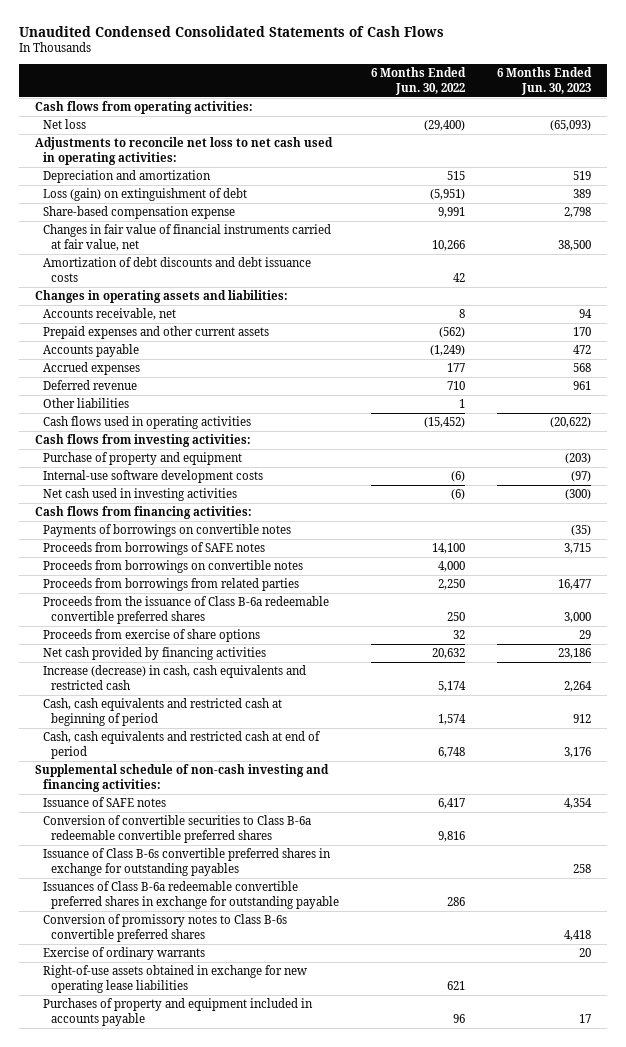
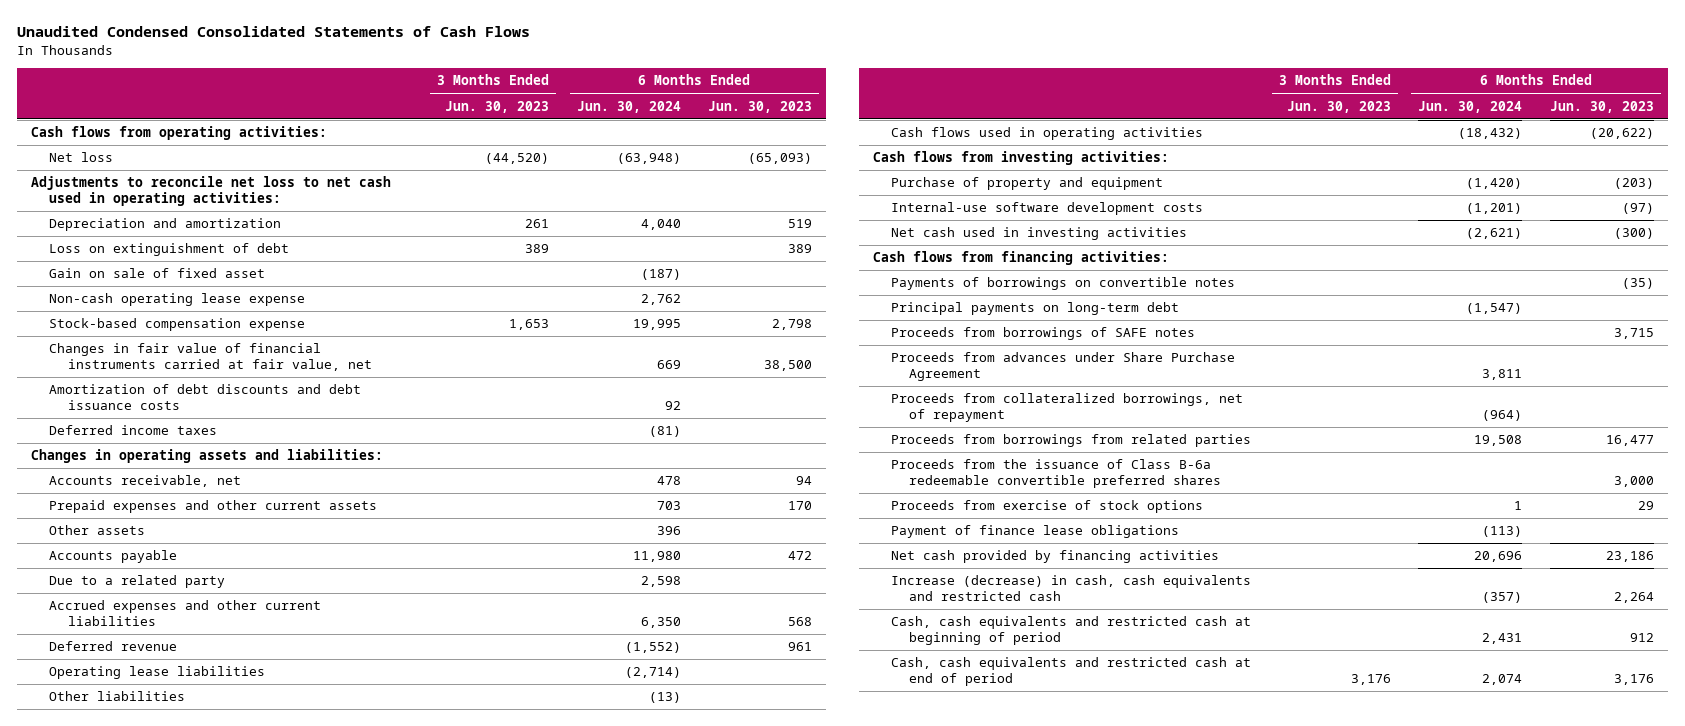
- | 6 Months Ended Jun. 30, 2022 | 6 Months Ended Jun. 30, 2023
+ | 3 Months Ended Jun. 30, 2023 | 6 Months Ended Jun. 30, 2024 | 6 Months Ended Jun. 30, 2023
- Loss (gain) on extinguishment of debt | (5,951) | 389
- Share-based compensation expense | 9,991 | 2,798
+ Loss on extinguishment of debt | 389 | | 389
+ Gain on sale of fixed asset | | (187) |
+ Non-cash operating lease expense | | 2,762 |
+ Stock-based compensation expense | 1,653 | 19,995 | 2,798
+ Deferred income taxes | | (81) |
+ Other assets | | 396 |
- Accrued expenses | 177 | 568
+ Due to a related party | | 2,598 |
+ Accrued expenses and other current liabilities | | 6,350 | 568
+ Operating lease liabilities | | (2,714) |
+ Principal payments on long-term debt | | (1,547) |
- Proceeds from borrowings on convertible notes | 4,000 |
+ Proceeds from advances under Share Purchase Agreement | | 3,811 |
+ Proceeds from collateralized borrowings, net of repayment | | (964) |
- Proceeds from exercise of share options | 32 | 29
+ Proceeds from exercise of stock options | | 1 | 29
+ Payment of finance lease obligations | | (113) |
- Supplemental schedule of non-cash investing and financing activities:
- Issuance of SAFE notes | 6,417 | 4,354
- Conversion of convertible securities to Class B-6a redeemable convertible preferred shares | 9,816 |
- Issuance of Class B-6s convertible preferred shares in exchange for outstanding payables | | 258
- Issuances of Class B-6a redeemable convertible preferred shares in exchange for outstanding payable | 286 |
- Conversion of promissory notes to Class B-6s convertible preferred shares | | 4,418
- Exercise of ordinary warrants | | 20
- Right-of-use assets obtained in exchange for new operating lease liabilities | 621 |
- Purchases of property and equipment included in accounts payable | 96 | 17

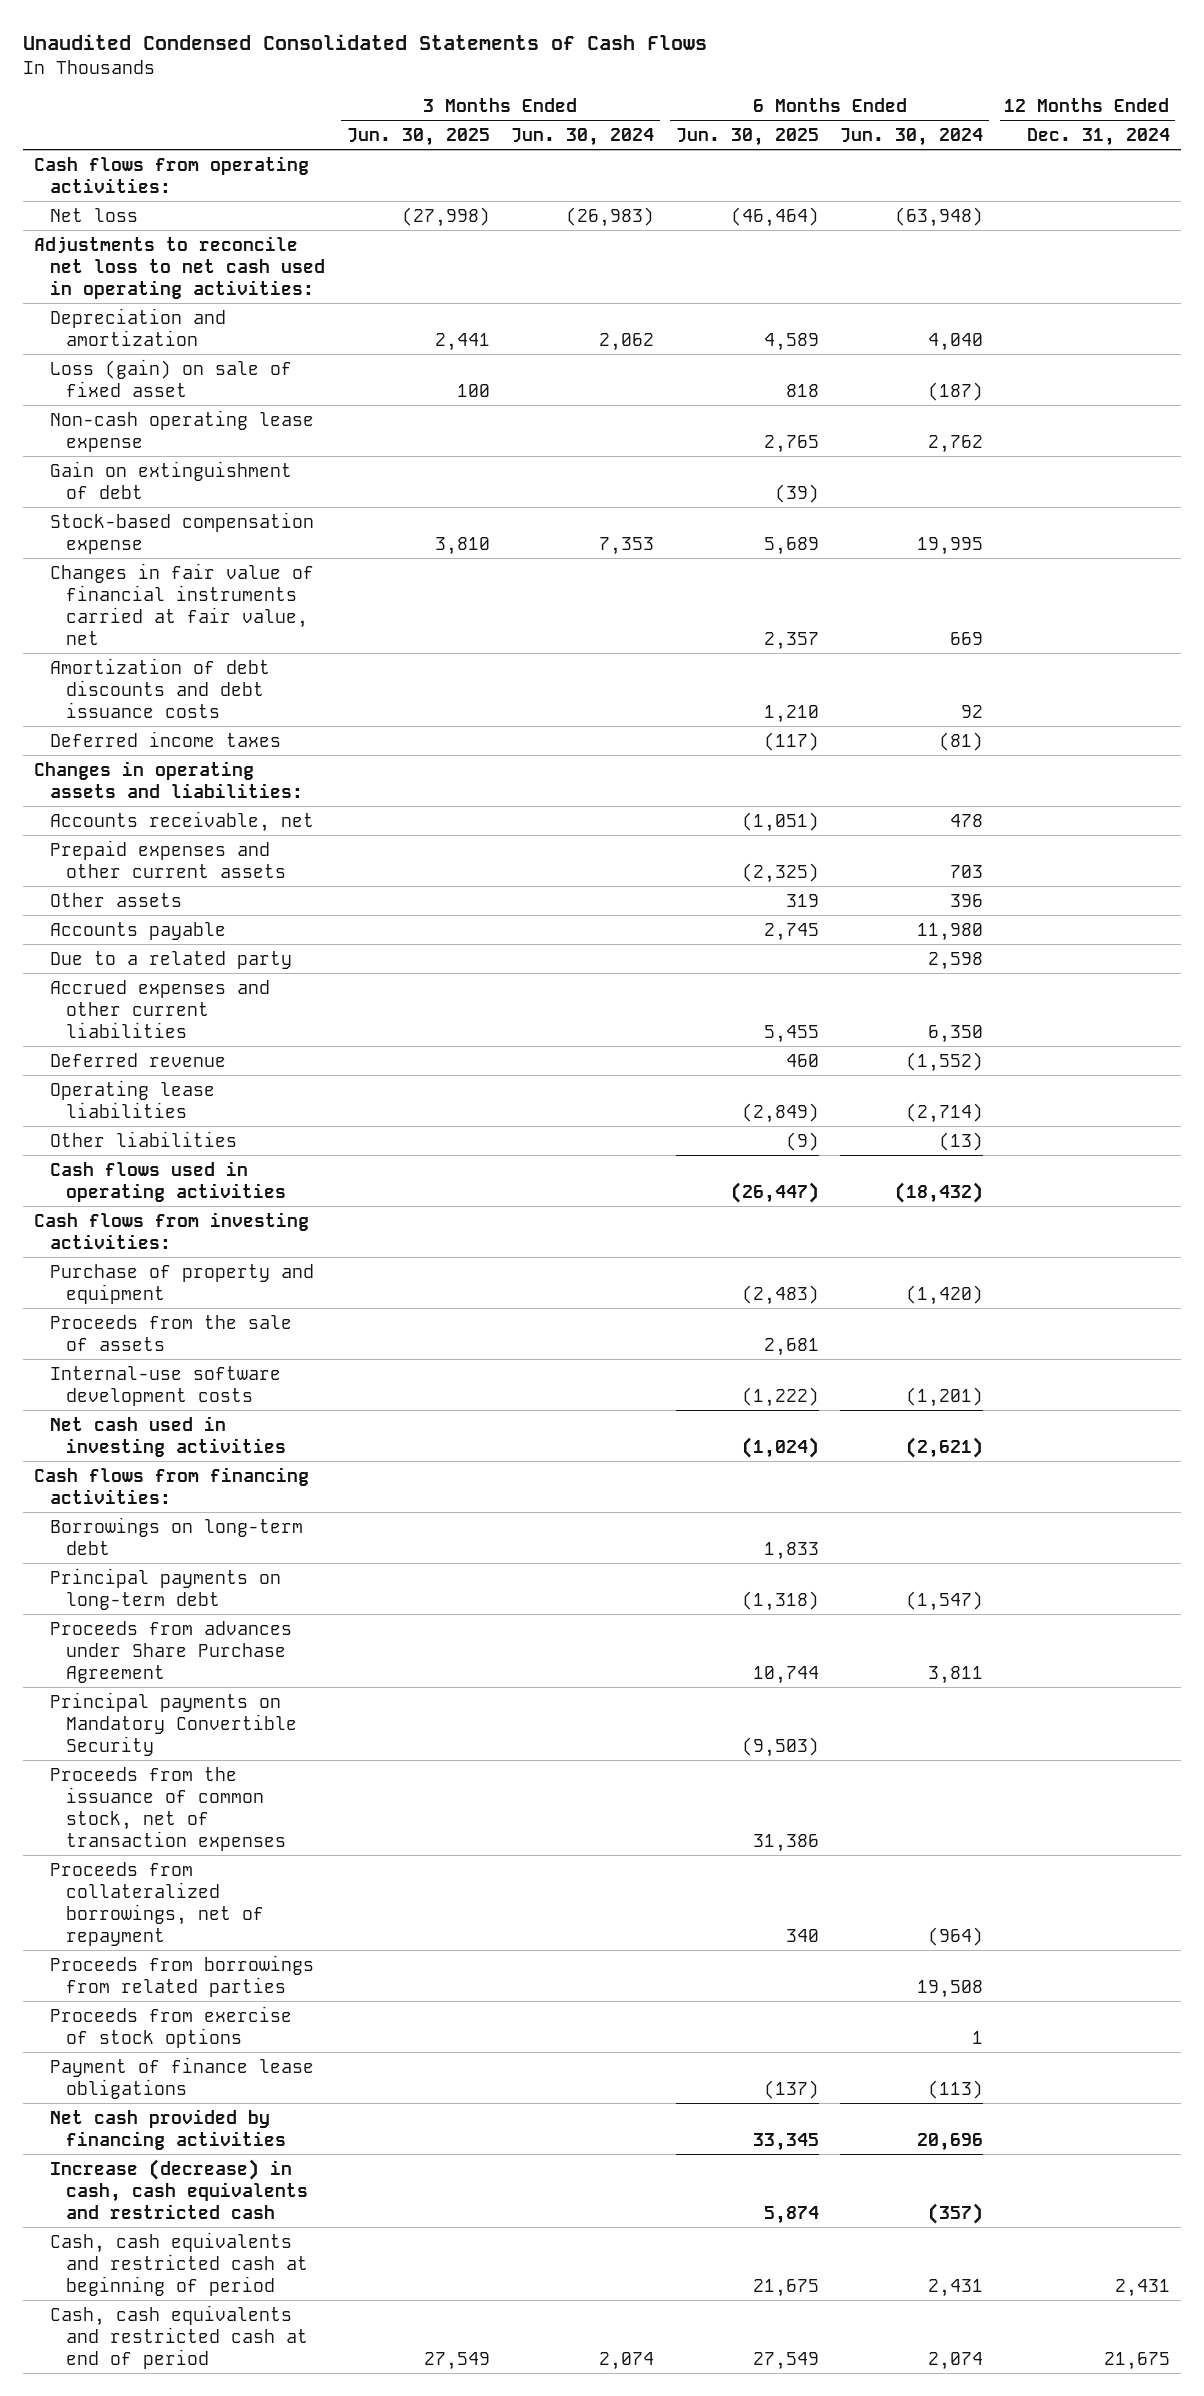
- | 3 Months Ended Jun. 30, 2023 | 6 Months Ended Jun. 30, 2024 | 6 Months Ended Jun. 30, 2023
+ | 3 Months Ended Jun. 30, 2025 | 3 Months Ended Jun. 30, 2024 | 6 Months Ended Jun. 30, 2025 | 6 Months Ended Jun. 30, 2024 | 12 Months Ended Dec. 31, 2024
- Loss on extinguishment of debt | 389 | | 389
- Gain on sale of fixed asset | | (187) |
+ Loss (gain) on sale of fixed asset | 100 | | 818 | (187) |
+ Gain on extinguishment of debt | | | (39) | |
+ Proceeds from the sale of assets | | | 2,681 | |
- Payments of borrowings on convertible notes | | | (35)
+ Borrowings on long-term debt | | | 1,833 | |
- Proceeds from borrowings of SAFE notes | | | 3,715
+ Principal payments on Mandatory Convertible Security | | | (9,503) | |
+ Proceeds from the issuance of common stock, net of transaction expenses | | | 31,386 | |
- Proceeds from the issuance of Class B-6a redeemable convertible preferred shares | | | 3,000

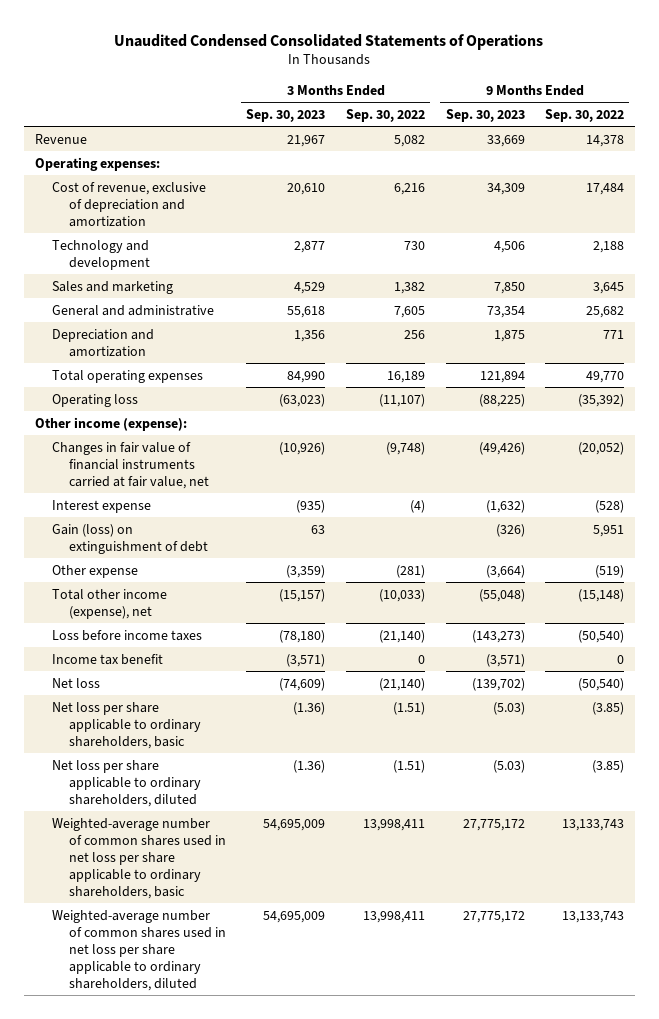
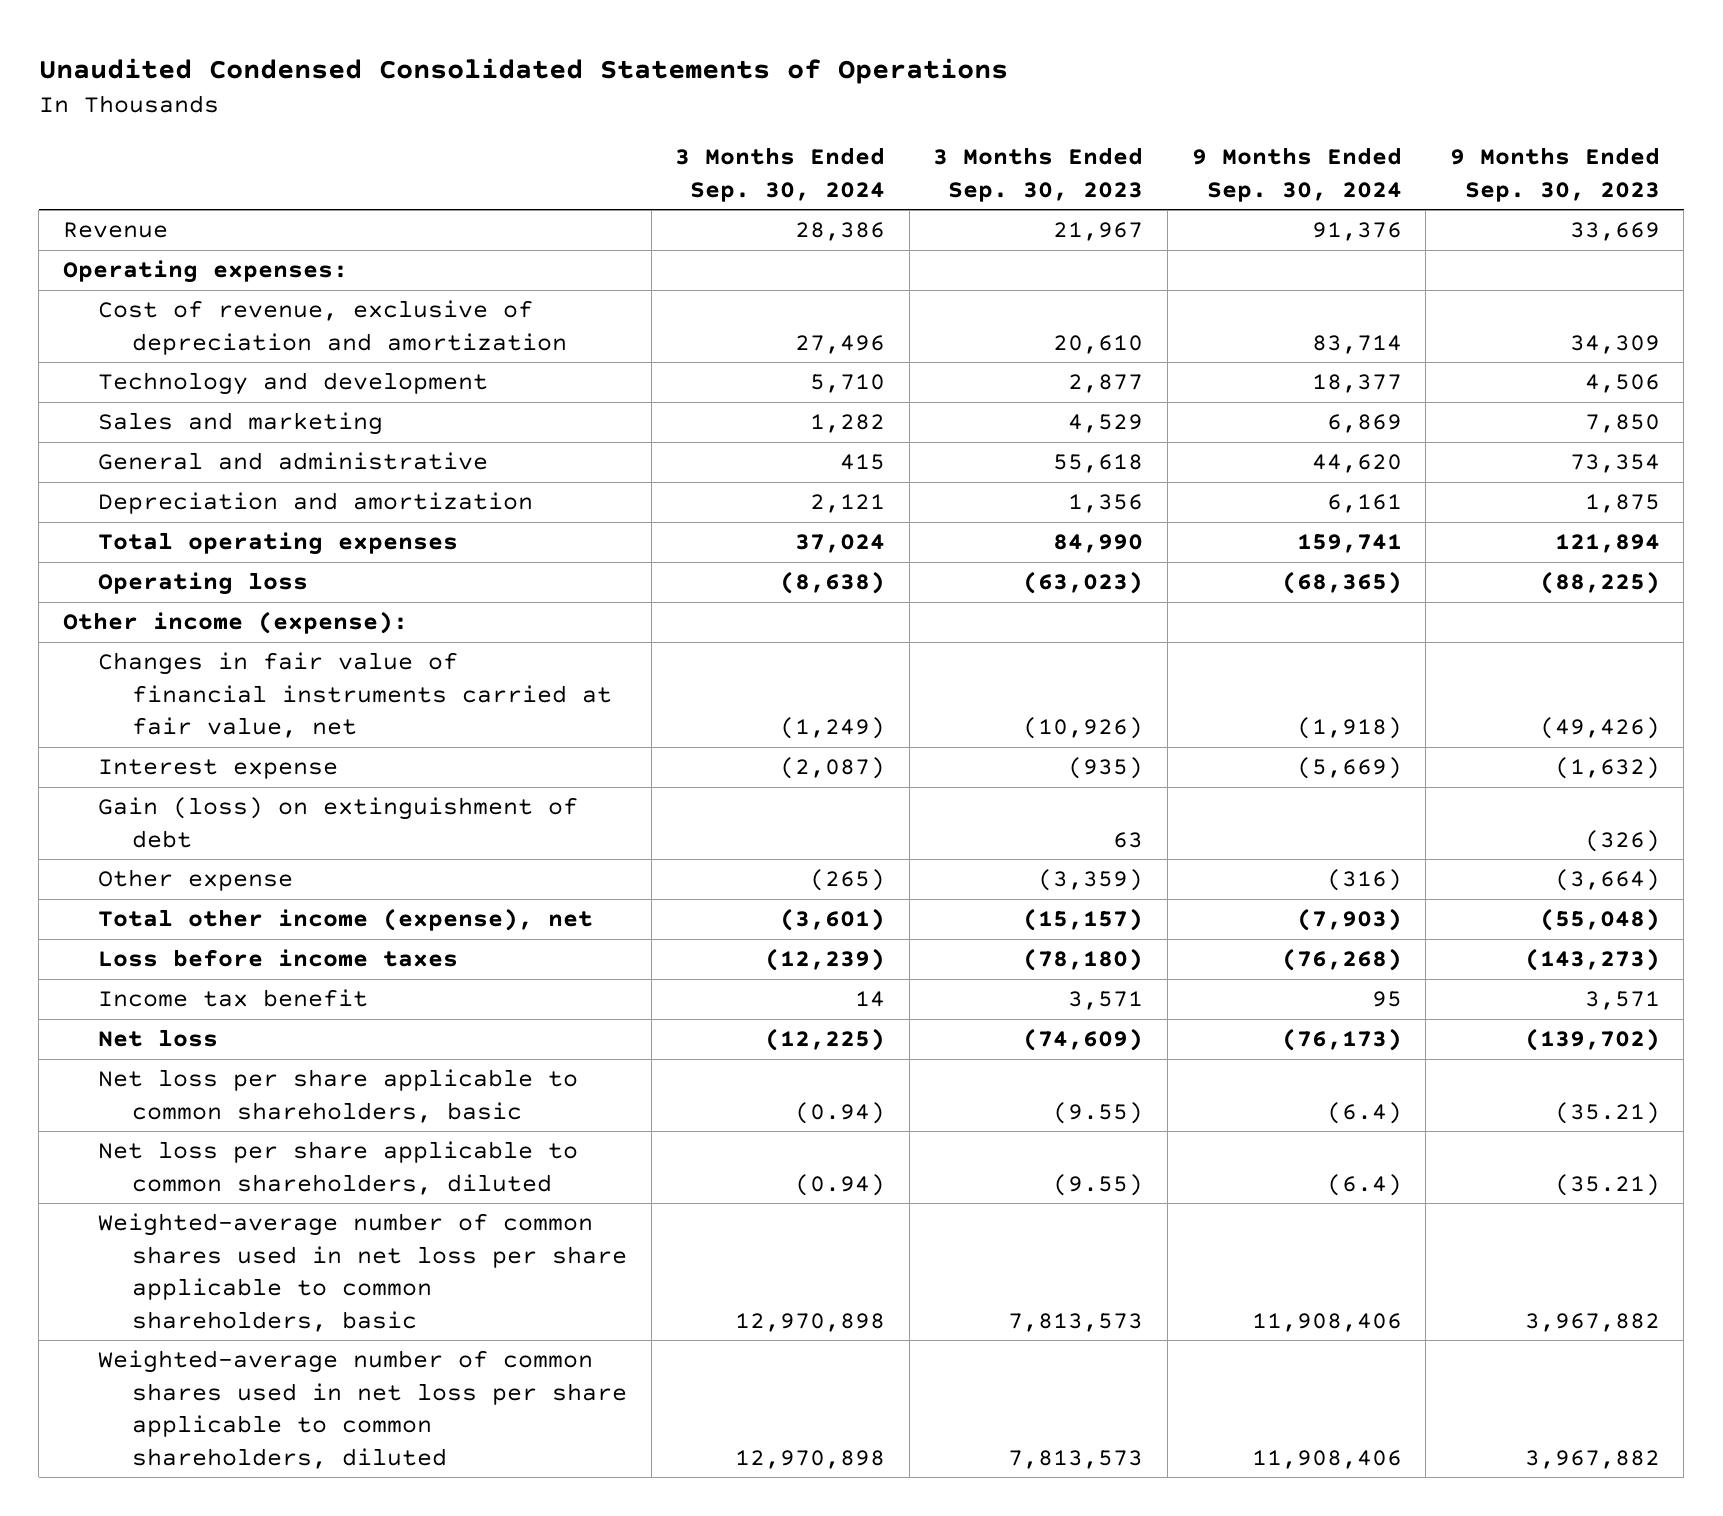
- | 3 Months Ended Sep. 30, 2023 | 3 Months Ended Sep. 30, 2022 | 9 Months Ended Sep. 30, 2023 | 9 Months Ended Sep. 30, 2022
+ | 3 Months Ended Sep. 30, 2024 | 3 Months Ended Sep. 30, 2023 | 9 Months Ended Sep. 30, 2024 | 9 Months Ended Sep. 30, 2023
- Income tax benefit | (3,571) | 0 | (3,571) | 0
+ Income tax benefit | 14 | 3,571 | 95 | 3,571
- Net loss per share applicable to ordinary shareholders, basic | (1.36) | (1.51) | (5.03) | (3.85)
- Net loss per share applicable to ordinary shareholders, diluted | (1.36) | (1.51) | (5.03) | (3.85)
- Weighted-average number of common shares used in net loss per share applicable to ordinary shareholders, basic | 54,695,009 | 13,998,411 | 27,775,172 | 13,133,743
- Weighted-average number of common shares used in net loss per share applicable to ordinary shareholders, diluted | 54,695,009 | 13,998,411 | 27,775,172 | 13,133,743
+ Net loss per share applicable to common shareholders, basic | (0.94) | (9.55) | (6.4) | (35.21)
+ Net loss per share applicable to common shareholders, diluted | (0.94) | (9.55) | (6.4) | (35.21)
+ Weighted-average number of common shares used in net loss per share applicable to common shareholders, basic | 12,970,898 | 7,813,573 | 11,908,406 | 3,967,882
+ Weighted-average number of common shares used in net loss per share applicable to common shareholders, diluted | 12,970,898 | 7,813,573 | 11,908,406 | 3,967,882

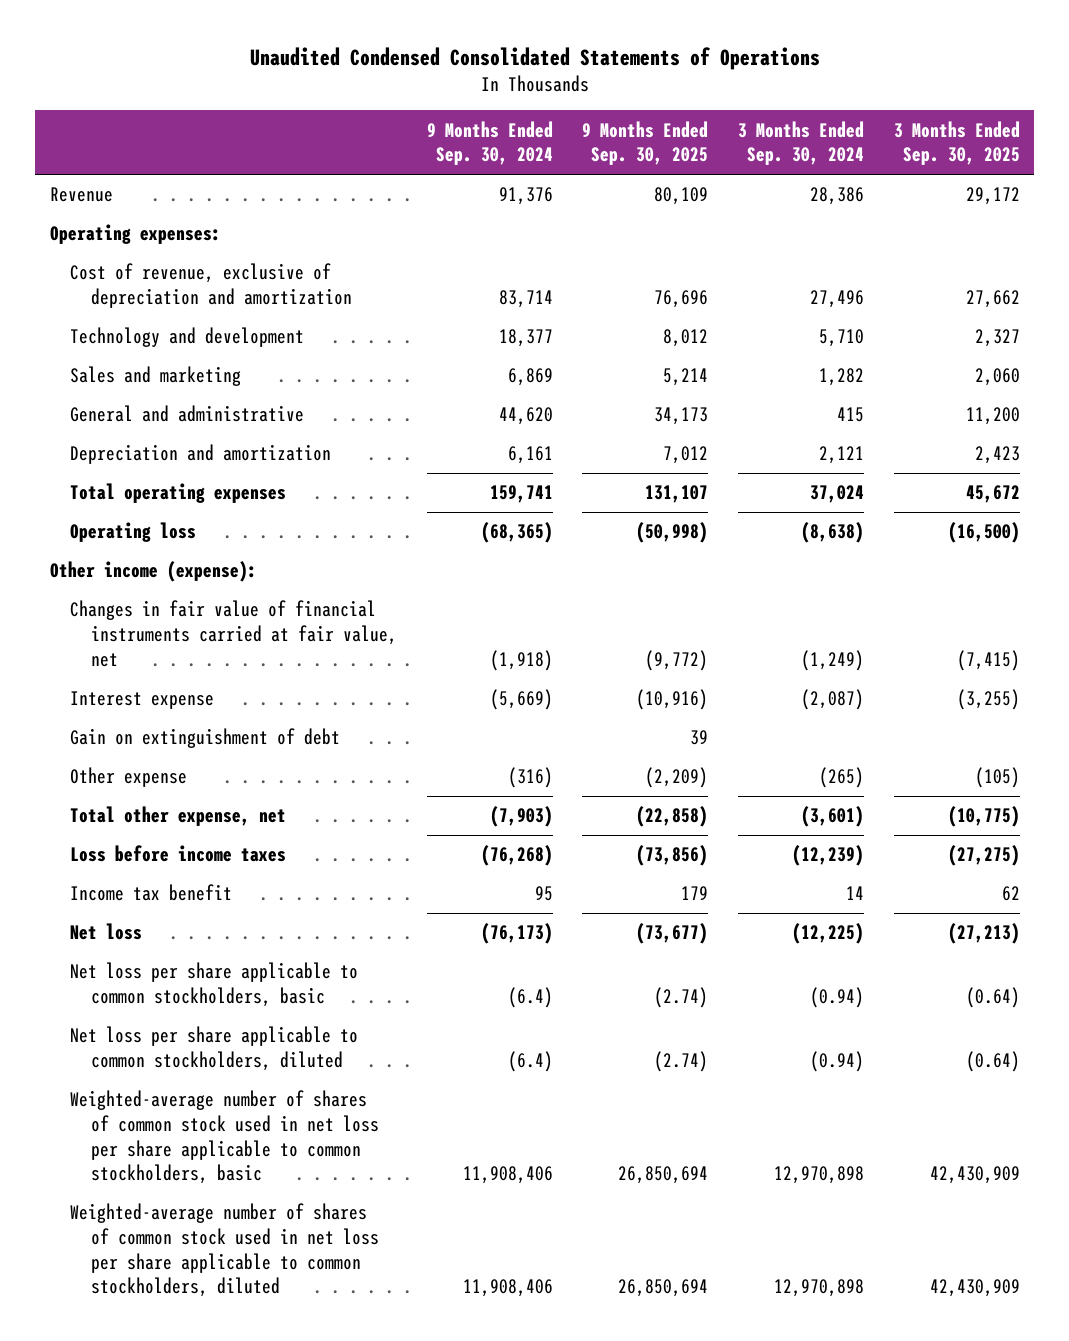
- | 3 Months Ended Sep. 30, 2024 | 3 Months Ended Sep. 30, 2023 | 9 Months Ended Sep. 30, 2024 | 9 Months Ended Sep. 30, 2023
+ | 9 Months Ended Sep. 30, 2024 | 9 Months Ended Sep. 30, 2025 | 3 Months Ended Sep. 30, 2024 | 3 Months Ended Sep. 30, 2025
- Gain (loss) on extinguishment of debt | | 63 | | (326)
+ Gain on extinguishment of debt | | 39 | |
- Total other income (expense), net | (3,601) | (15,157) | (7,903) | (55,048)
+ Total other expense, net | (7,903) | (22,858) | (3,601) | (10,775)
- Net loss per share applicable to common shareholders, basic | (0.94) | (9.55) | (6.4) | (35.21)
- Net loss per share applicable to common shareholders, diluted | (0.94) | (9.55) | (6.4) | (35.21)
- Weighted-average number of common shares used in net loss per share applicable to common shareholders, basic | 12,970,898 | 7,813,573 | 11,908,406 | 3,967,882
- Weighted-average number of common shares used in net loss per share applicable to common shareholders, diluted | 12,970,898 | 7,813,573 | 11,908,406 | 3,967,882
+ Net loss per share applicable to common stockholders, basic | (6.4) | (2.74) | (0.94) | (0.64)
+ Net loss per share applicable to common stockholders, diluted | (6.4) | (2.74) | (0.94) | (0.64)
+ Weighted-average number of shares of common stock used in net loss per share applicable to common stockholders, basic | 11,908,406 | 26,850,694 | 12,970,898 | 42,430,909
+ Weighted-average number of shares of common stock used in net loss per share applicable to common stockholders, diluted | 11,908,406 | 26,850,694 | 12,970,898 | 42,430,909

